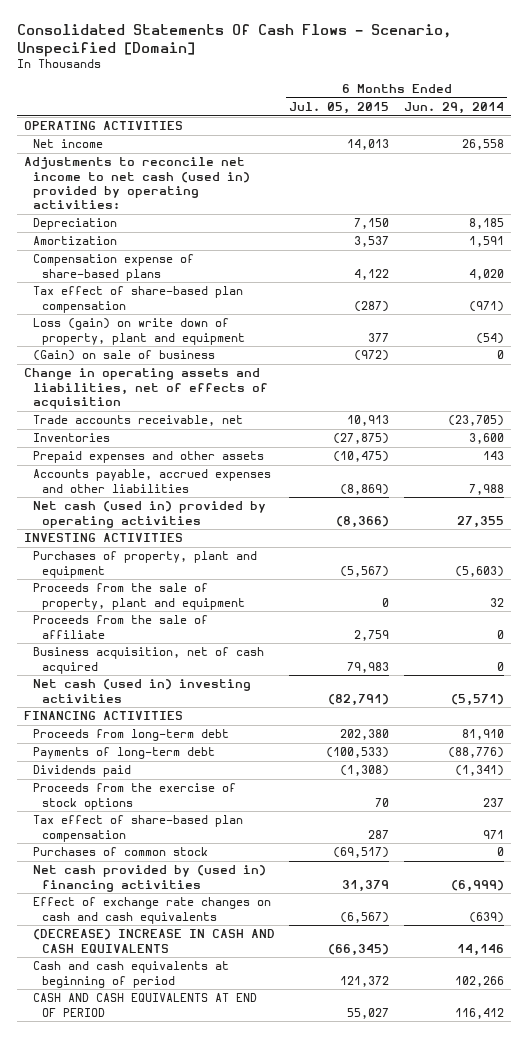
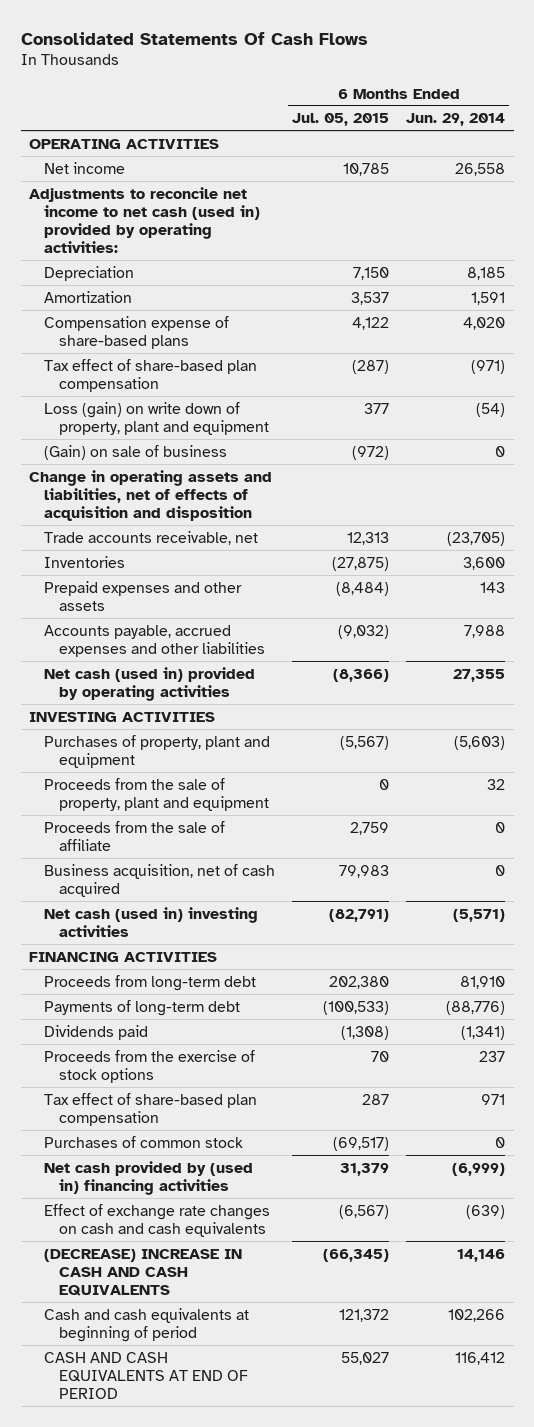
- Consolidated Statements Of Cash Flows - Scenario, Unspecified [Domain]
+ Consolidated Statements Of Cash Flows
- Net income | 14,013 | 26,558
+ Net income | 10,785 | 26,558
- Change in operating assets and liabilities, net of effects of acquisition
- Trade accounts receivable, net | 10,913 | (23,705)
+ Change in operating assets and liabilities, net of effects of acquisition and disposition
+ Trade accounts receivable, net | 12,313 | (23,705)
- Prepaid expenses and other assets | (10,475) | 143
- Accounts payable, accrued expenses and other liabilities | (8,869) | 7,988
+ Prepaid expenses and other assets | (8,484) | 143
+ Accounts payable, accrued expenses and other liabilities | (9,032) | 7,988

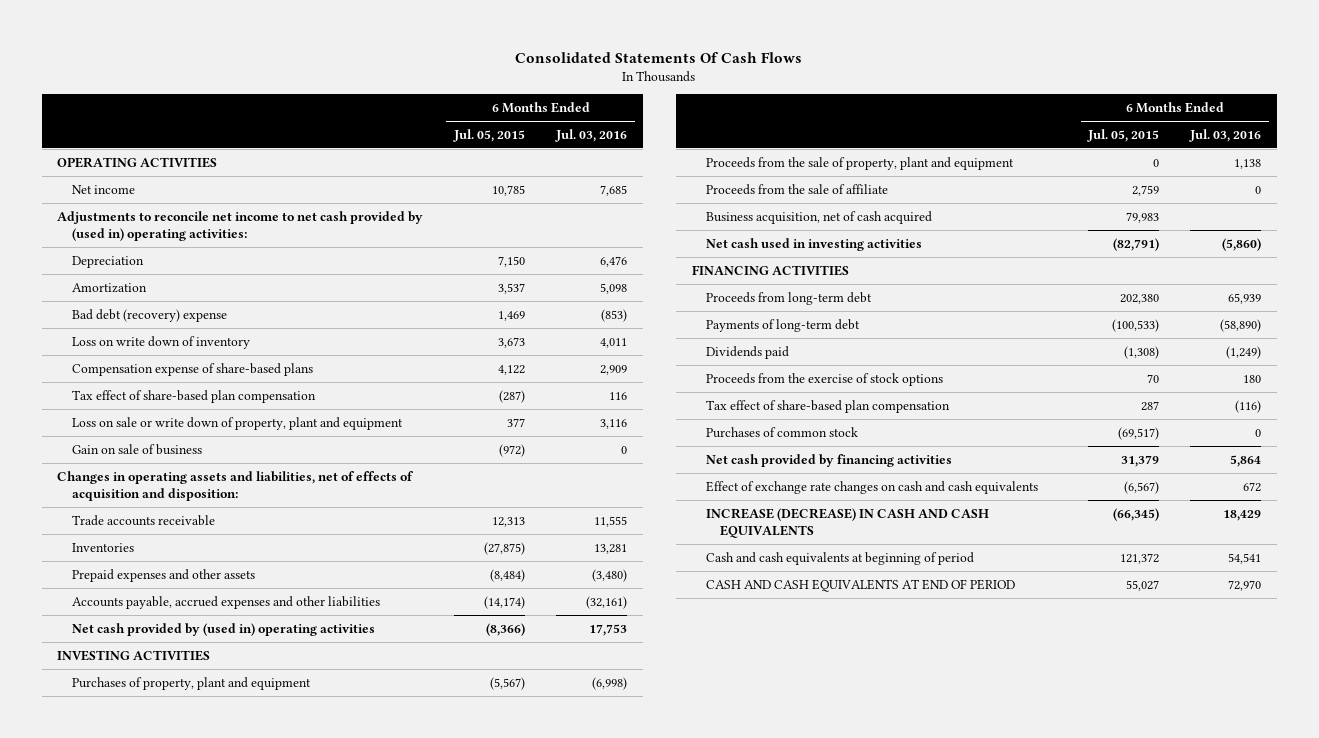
- | 6 Months Ended Jul. 05, 2015 | 6 Months Ended Jun. 29, 2014
+ | 6 Months Ended Jul. 05, 2015 | 6 Months Ended Jul. 03, 2016
- Adjustments to reconcile net income to net cash (used in) provided by operating activities:
+ Adjustments to reconcile net income to net cash provided by (used in) operating activities:
+ Bad debt (recovery) expense | 1,469 | (853)
+ Loss on write down of inventory | 3,673 | 4,011
- Loss (gain) on write down of property, plant and equipment | 377 | (54)
- (Gain) on sale of business | (972) | 0
- Change in operating assets and liabilities, net of effects of acquisition and disposition
- Trade accounts receivable, net | 12,313 | (23,705)
+ Loss on sale or write down of property, plant and equipment | 377 | 3,116
+ Gain on sale of business | (972) | 0
+ Changes in operating assets and liabilities, net of effects of acquisition and disposition:
+ Trade accounts receivable | 12,313 | 11,555
- Accounts payable, accrued expenses and other liabilities | (9,032) | 7,988
- Net cash (used in) provided by operating activities | (8,366) | 27,355
+ Accounts payable, accrued expenses and other liabilities | (14,174) | (32,161)
+ Net cash provided by (used in) operating activities | (8,366) | 17,753
- Net cash (used in) investing activities | (82,791) | (5,571)
+ Net cash used in investing activities | (82,791) | (5,860)
- Net cash provided by (used in) financing activities | 31,379 | (6,999)
+ Net cash provided by financing activities | 31,379 | 5,864
- (DECREASE) INCREASE IN CASH AND CASH EQUIVALENTS | (66,345) | 14,146
+ INCREASE (DECREASE) IN CASH AND CASH EQUIVALENTS | (66,345) | 18,429

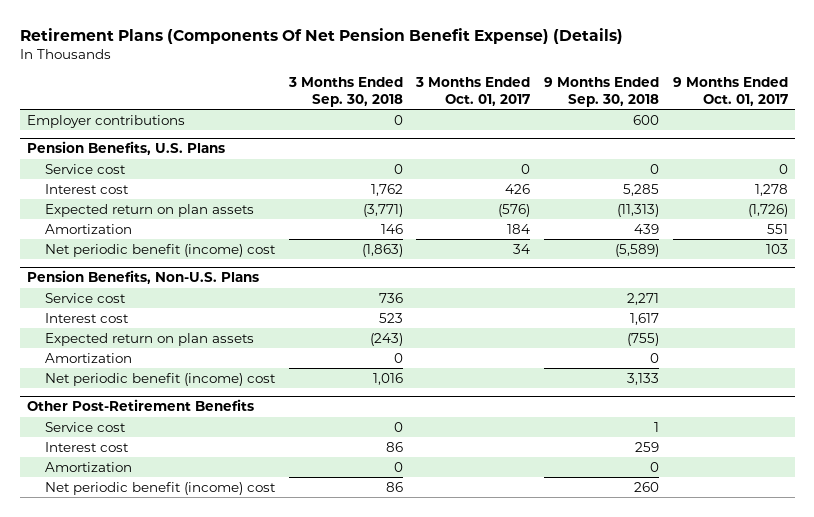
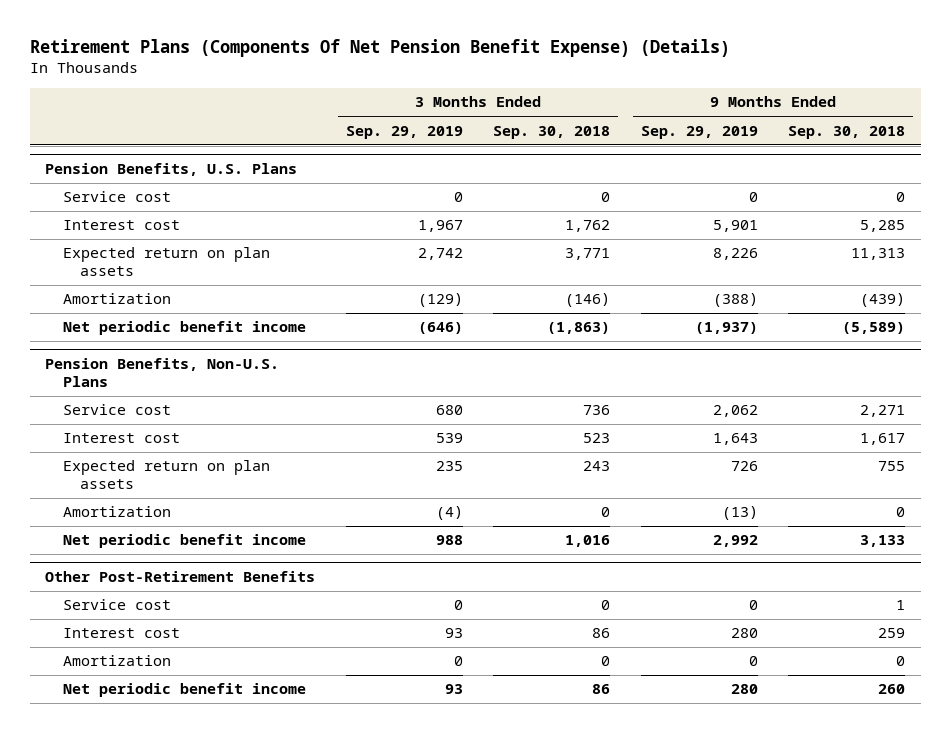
- | 3 Months Ended Sep. 30, 2018 | 3 Months Ended Oct. 01, 2017 | 9 Months Ended Sep. 30, 2018 | 9 Months Ended Oct. 01, 2017
+ | 3 Months Ended Sep. 29, 2019 | 3 Months Ended Sep. 30, 2018 | 9 Months Ended Sep. 29, 2019 | 9 Months Ended Sep. 30, 2018
- Employer contributions | 0 | | 600 |
@ Pension Benefits, U.S. Plans
- Expected return on plan assets | (3,771) | (576) | (11,313) | (1,726)
- Amortization | 146 | 184 | 439 | 551
- Net periodic benefit (income) cost | (1,863) | 34 | (5,589) | 103
+ Expected return on plan assets | 2,742 | 3,771 | 8,226 | 11,313
+ Amortization | (129) | (146) | (388) | (439)
+ Net periodic benefit income | (646) | (1,863) | (1,937) | (5,589)
@ Pension Benefits, Non-U.S. Plans
- Expected return on plan assets | (243) | | (755) |
+ Expected return on plan assets | 235 | 243 | 726 | 755
- Net periodic benefit (income) cost | 1,016 | | 3,133 |
+ Net periodic benefit income | 988 | 1,016 | 2,992 | 3,133
@ Other Post-Retirement Benefits
- Net periodic benefit (income) cost | 86 | | 260 |
+ Net periodic benefit income | 93 | 86 | 280 | 260

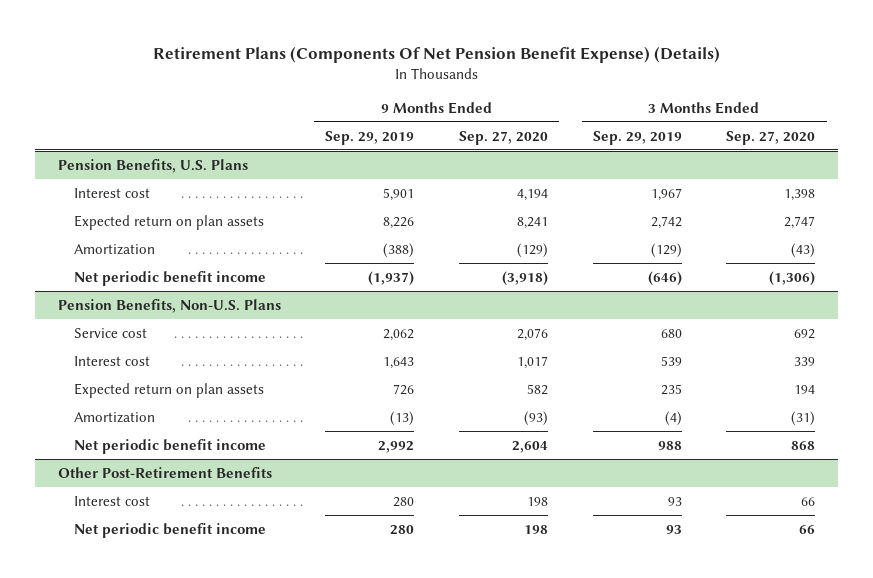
- | 3 Months Ended Sep. 29, 2019 | 3 Months Ended Sep. 30, 2018 | 9 Months Ended Sep. 29, 2019 | 9 Months Ended Sep. 30, 2018
+ | 9 Months Ended Sep. 29, 2019 | 9 Months Ended Sep. 27, 2020 | 3 Months Ended Sep. 29, 2019 | 3 Months Ended Sep. 27, 2020
@ Pension Benefits, U.S. Plans
- Service cost | 0 | 0 | 0 | 0
@ Other Post-Retirement Benefits
- Service cost | 0 | 0 | 0 | 1
- Amortization | 0 | 0 | 0 | 0

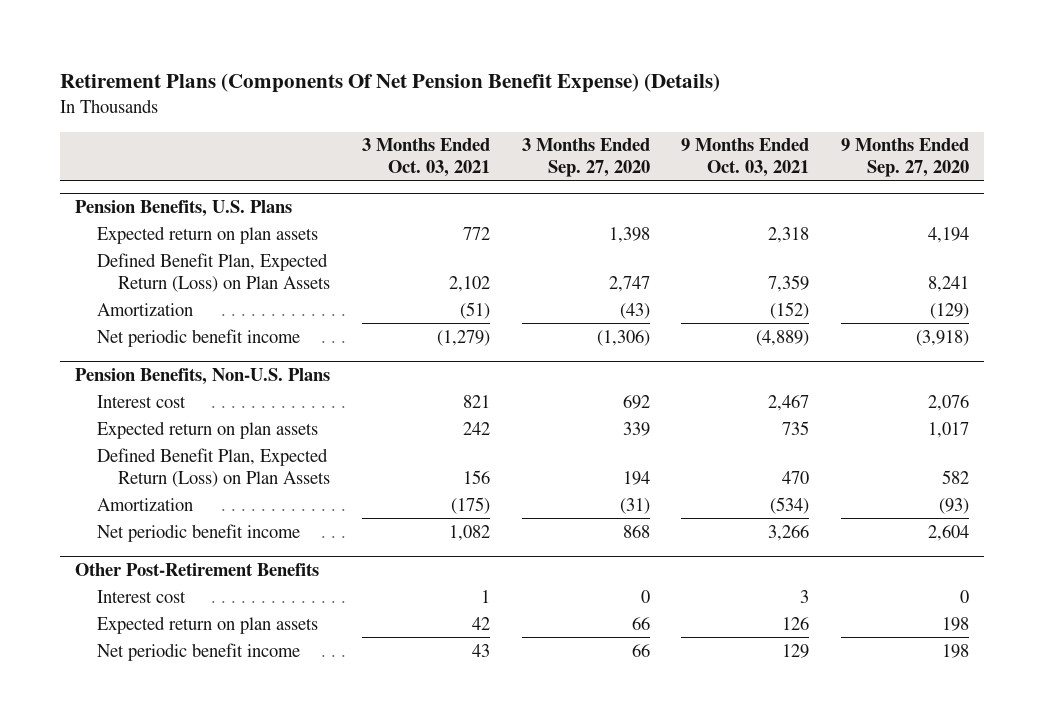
- | 9 Months Ended Sep. 29, 2019 | 9 Months Ended Sep. 27, 2020 | 3 Months Ended Sep. 29, 2019 | 3 Months Ended Sep. 27, 2020
+ | 3 Months Ended Oct. 03, 2021 | 3 Months Ended Sep. 27, 2020 | 9 Months Ended Oct. 03, 2021 | 9 Months Ended Sep. 27, 2020
@ Pension Benefits, U.S. Plans
- Interest cost | 5,901 | 4,194 | 1,967 | 1,398
- Expected return on plan assets | 8,226 | 8,241 | 2,742 | 2,747
+ Expected return on plan assets | 772 | 1,398 | 2,318 | 4,194
+ Defined Benefit Plan, Expected Return (Loss) on Plan Assets | 2,102 | 2,747 | 7,359 | 8,241
@ Pension Benefits, Non-U.S. Plans
- Service cost | 2,062 | 2,076 | 680 | 692
- Interest cost | 1,643 | 1,017 | 539 | 339
- Expected return on plan assets | 726 | 582 | 235 | 194
+ Interest cost | 821 | 692 | 2,467 | 2,076
+ Expected return on plan assets | 242 | 339 | 735 | 1,017
+ Defined Benefit Plan, Expected Return (Loss) on Plan Assets | 156 | 194 | 470 | 582
@ Other Post-Retirement Benefits
- Interest cost | 280 | 198 | 93 | 66
+ Interest cost | 1 | 0 | 3 | 0
+ Expected return on plan assets | 42 | 66 | 126 | 198

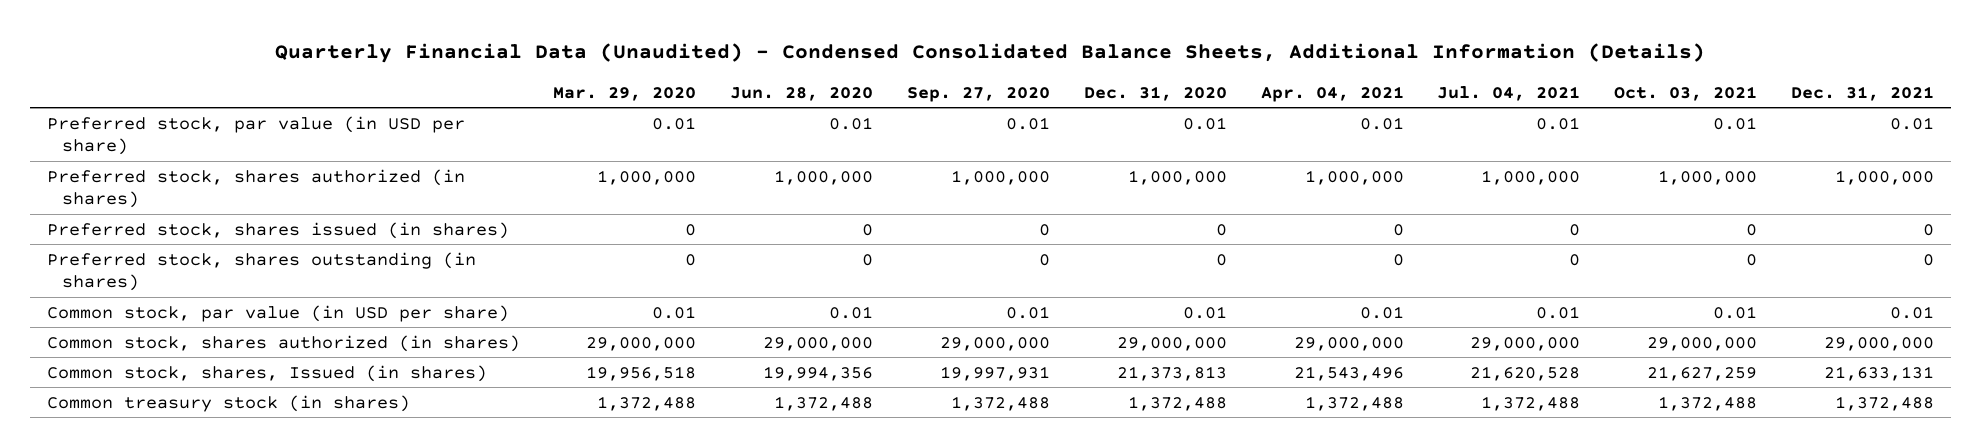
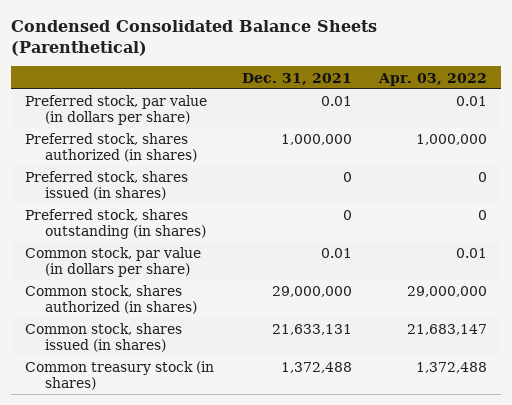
- Quarterly Financial Data (Unaudited) - Condensed Consolidated Balance Sheets, Additional Information (Details)
+ Condensed Consolidated Balance Sheets (Parenthetical)
- | Mar. 29, 2020 | Jun. 28, 2020 | Sep. 27, 2020 | Dec. 31, 2020 | Apr. 04, 2021 | Jul. 04, 2021 | Oct. 03, 2021 | Dec. 31, 2021
+ | Dec. 31, 2021 | Apr. 03, 2022
- Preferred stock, par value (in USD per share) | 0.01 | 0.01 | 0.01 | 0.01 | 0.01 | 0.01 | 0.01 | 0.01
+ Preferred stock, par value (in dollars per share) | 0.01 | 0.01
- Common stock, par value (in USD per share) | 0.01 | 0.01 | 0.01 | 0.01 | 0.01 | 0.01 | 0.01 | 0.01
+ Common stock, par value (in dollars per share) | 0.01 | 0.01
- Common stock, shares, Issued (in shares) | 19,956,518 | 19,994,356 | 19,997,931 | 21,373,813 | 21,543,496 | 21,620,528 | 21,627,259 | 21,633,131
+ Common stock, shares issued (in shares) | 21,633,131 | 21,683,147

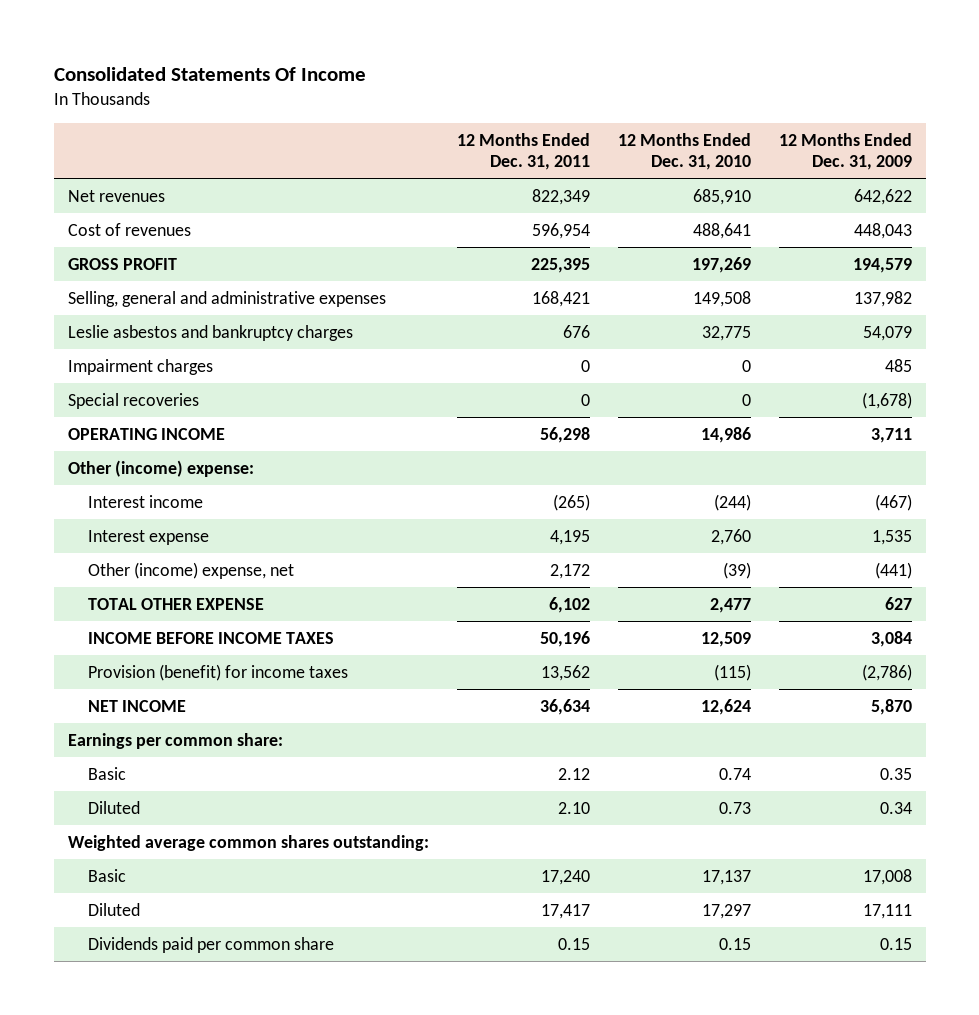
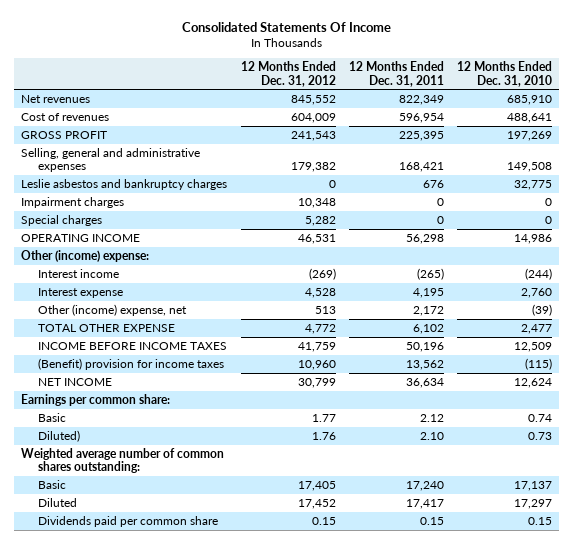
- | 12 Months Ended Dec. 31, 2011 | 12 Months Ended Dec. 31, 2010 | 12 Months Ended Dec. 31, 2009
+ | 12 Months Ended Dec. 31, 2012 | 12 Months Ended Dec. 31, 2011 | 12 Months Ended Dec. 31, 2010
- Special recoveries | 0 | 0 | (1,678)
+ Special charges | 5,282 | 0 | 0
- Provision (benefit) for income taxes | 13,562 | (115) | (2,786)
+ (Benefit) provision for income taxes | 10,960 | 13,562 | (115)
- Diluted | 2.10 | 0.73 | 0.34
- Weighted average common shares outstanding:
+ Diluted) | 1.76 | 2.10 | 0.73
+ Weighted average number of common shares outstanding:

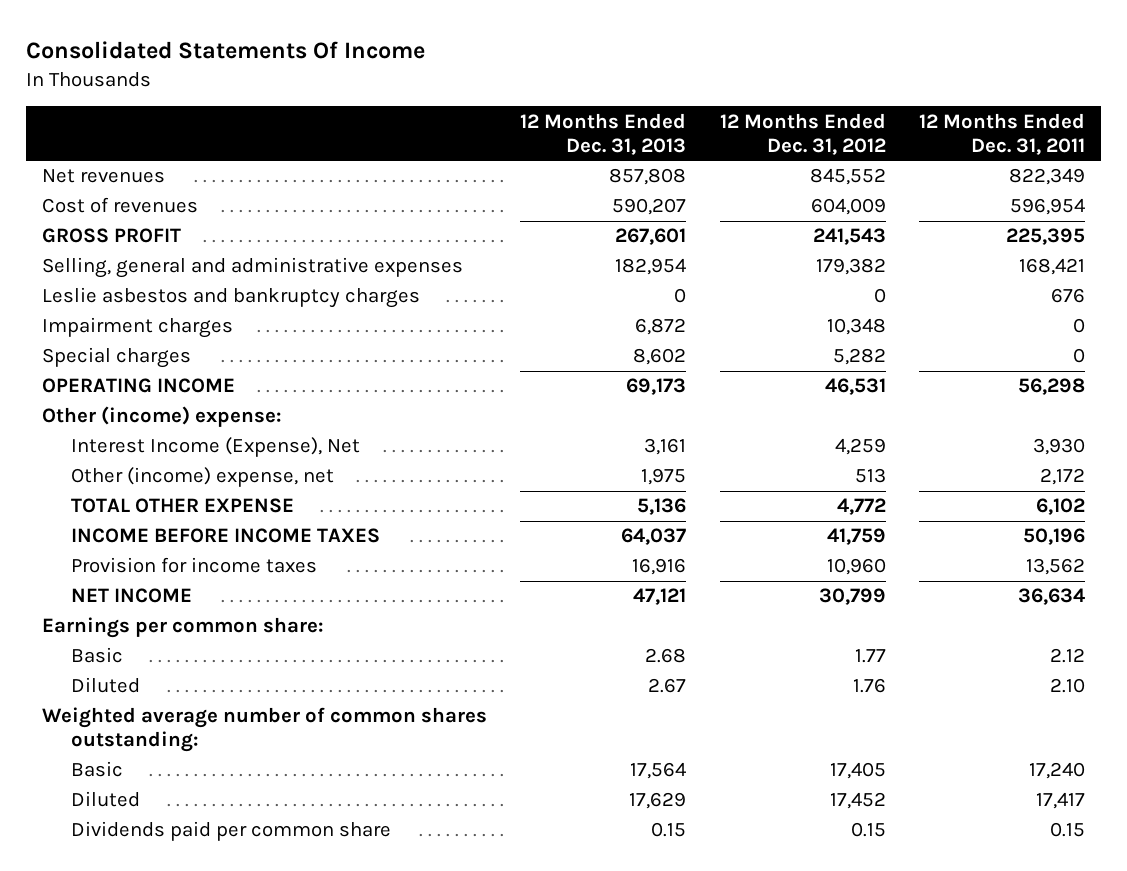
- | 12 Months Ended Dec. 31, 2012 | 12 Months Ended Dec. 31, 2011 | 12 Months Ended Dec. 31, 2010
+ | 12 Months Ended Dec. 31, 2013 | 12 Months Ended Dec. 31, 2012 | 12 Months Ended Dec. 31, 2011
- Interest income | (269) | (265) | (244)
- Interest expense | 4,528 | 4,195 | 2,760
+ Interest Income (Expense), Net | 3,161 | 4,259 | 3,930
- (Benefit) provision for income taxes | 10,960 | 13,562 | (115)
+ Provision for income taxes | 16,916 | 10,960 | 13,562
- Diluted) | 1.76 | 2.10 | 0.73
+ Diluted | 2.67 | 1.76 | 2.10

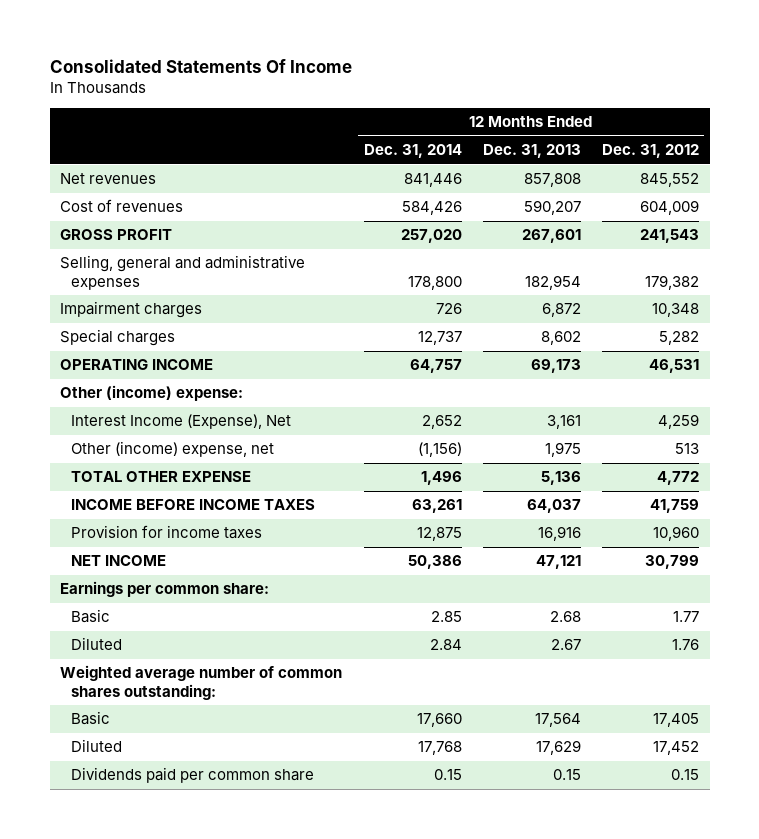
- | 12 Months Ended Dec. 31, 2013 | 12 Months Ended Dec. 31, 2012 | 12 Months Ended Dec. 31, 2011
+ | 12 Months Ended Dec. 31, 2014 | 12 Months Ended Dec. 31, 2013 | 12 Months Ended Dec. 31, 2012
- Leslie asbestos and bankruptcy charges | 0 | 0 | 676

